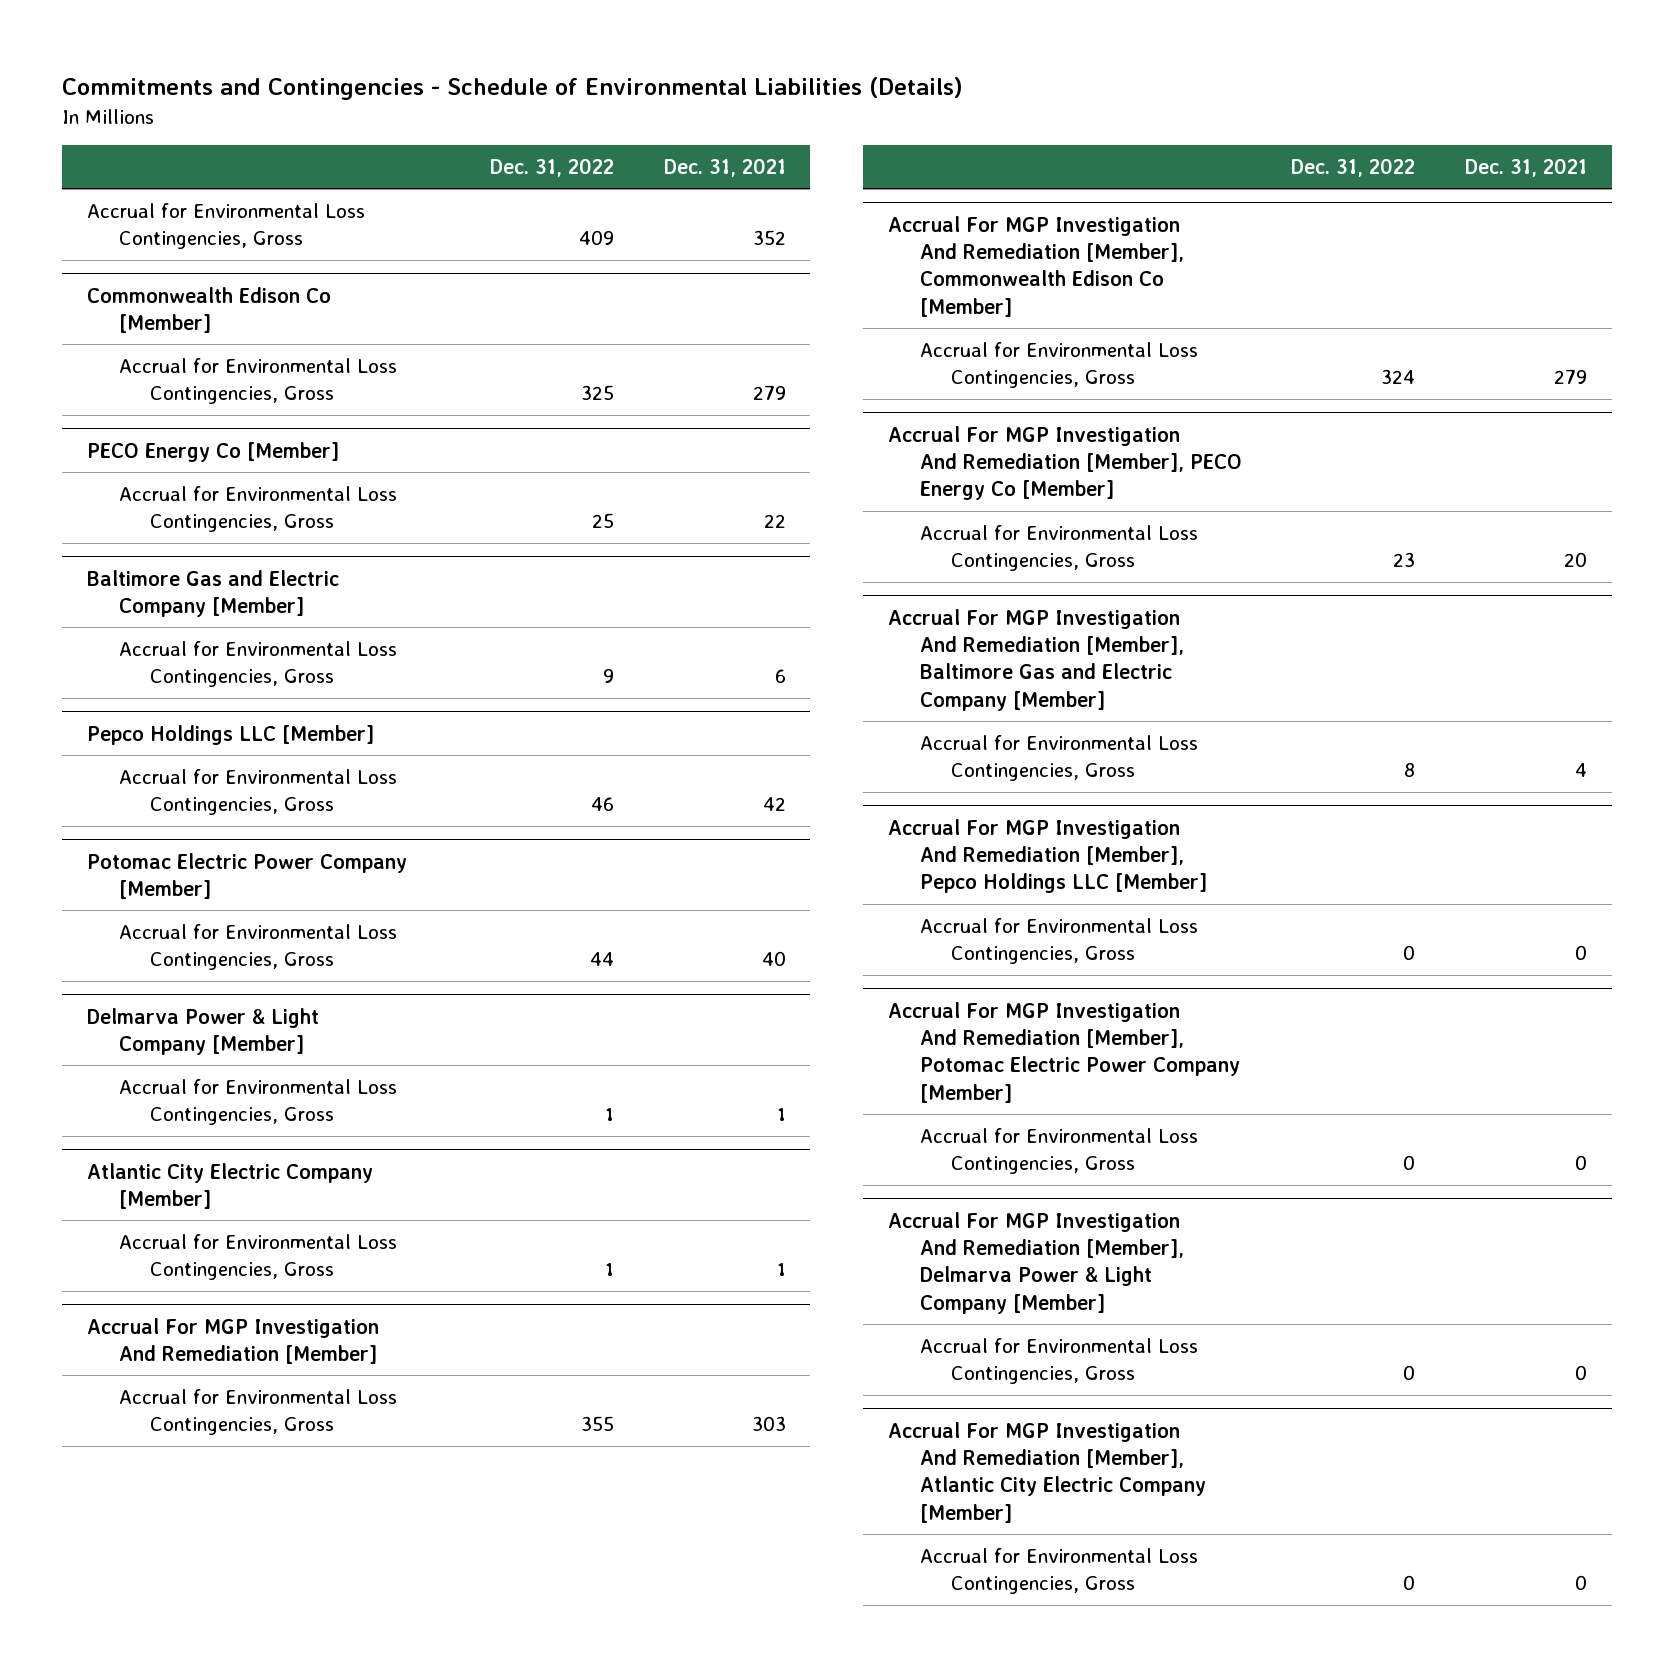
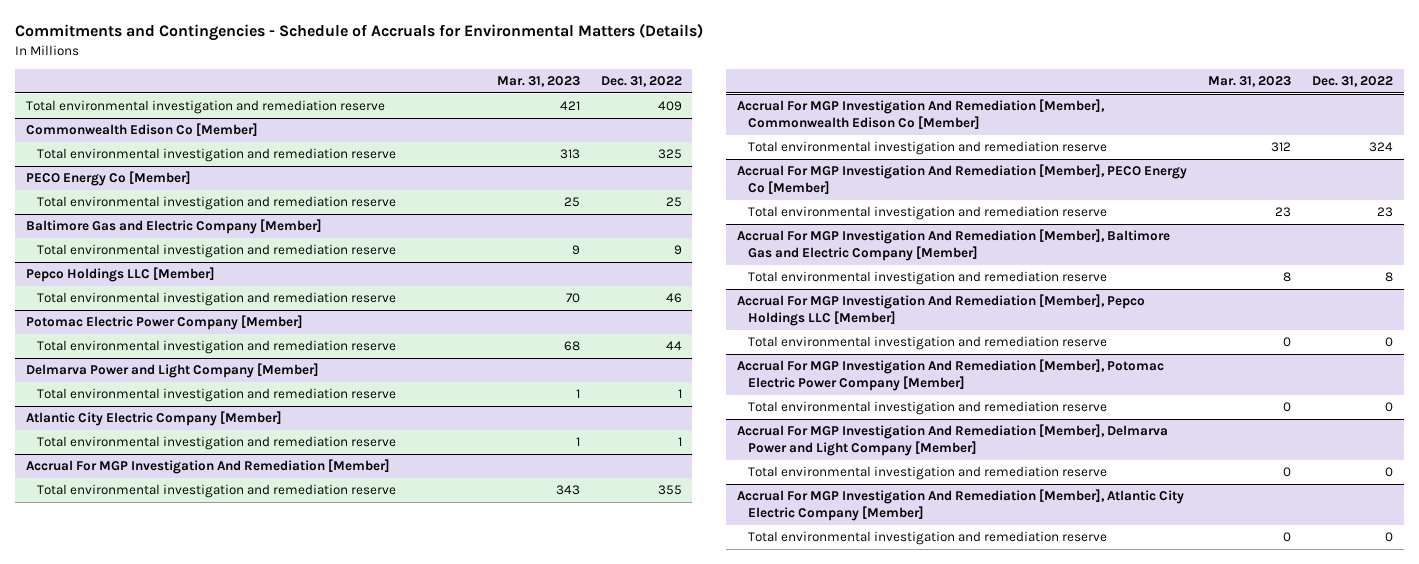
- Commitments and Contingencies - Schedule of Environmental Liabilities (Details)
+ Commitments and Contingencies - Schedule of Accruals for Environmental Matters (Details)
- | Dec. 31, 2022 | Dec. 31, 2021
+ | Mar. 31, 2023 | Dec. 31, 2022
- Accrual for Environmental Loss Contingencies, Gross | 409 | 352
+ Total environmental investigation and remediation reserve | 421 | 409
@ Commonwealth Edison Co [Member]
- Accrual for Environmental Loss Contingencies, Gross | 325 | 279
+ Total environmental investigation and remediation reserve | 313 | 325
@ PECO Energy Co [Member]
- Accrual for Environmental Loss Contingencies, Gross | 25 | 22
+ Total environmental investigation and remediation reserve | 25 | 25
@ Baltimore Gas and Electric Company [Member]
- Accrual for Environmental Loss Contingencies, Gross | 9 | 6
+ Total environmental investigation and remediation reserve | 9 | 9
@ Pepco Holdings LLC [Member]
- Accrual for Environmental Loss Contingencies, Gross | 46 | 42
+ Total environmental investigation and remediation reserve | 70 | 46
@ Potomac Electric Power Company [Member]
- Accrual for Environmental Loss Contingencies, Gross | 44 | 40
- Delmarva Power & Light Company [Member]
- Accrual for Environmental Loss Contingencies, Gross | 1 | 1
@ Potomac Electric Power Company [Member]
+ Total environmental investigation and remediation reserve | 68 | 44
+ Delmarva Power and Light Company [Member]
+ Total environmental investigation and remediation reserve | 1 | 1
@ Atlantic City Electric Company [Member]
- Accrual for Environmental Loss Contingencies, Gross | 1 | 1
+ Total environmental investigation and remediation reserve | 1 | 1
@ Accrual For MGP Investigation And Remediation [Member]
- Accrual for Environmental Loss Contingencies, Gross | 355 | 303
+ Total environmental investigation and remediation reserve | 343 | 355
@ Accrual For MGP Investigation And Remediation [Member], Commonwealth Edison Co [Member]
- Accrual for Environmental Loss Contingencies, Gross | 324 | 279
+ Total environmental investigation and remediation reserve | 312 | 324
@ Accrual For MGP Investigation And Remediation [Member], PECO Energy Co [Member]
- Accrual for Environmental Loss Contingencies, Gross | 23 | 20
+ Total environmental investigation and remediation reserve | 23 | 23
@ Accrual For MGP Investigation And Remediation [Member], Baltimore Gas and Electric Company [Member]
- Accrual for Environmental Loss Contingencies, Gross | 8 | 4
+ Total environmental investigation and remediation reserve | 8 | 8
@ Accrual For MGP Investigation And Remediation [Member], Pepco Holdings LLC [Member]
- Accrual for Environmental Loss Contingencies, Gross | 0 | 0
+ Total environmental investigation and remediation reserve | 0 | 0
@ Accrual For MGP Investigation And Remediation [Member], Potomac Electric Power Company [Member]
- Accrual for Environmental Loss Contingencies, Gross | 0 | 0
- Accrual For MGP Investigation And Remediation [Member], Delmarva Power & Light Company [Member]
- Accrual for Environmental Loss Contingencies, Gross | 0 | 0
@ Accrual For MGP Investigation And Remediation [Member], Potomac Electric Power Company [Member]
+ Total environmental investigation and remediation reserve | 0 | 0
+ Accrual For MGP Investigation And Remediation [Member], Delmarva Power and Light Company [Member]
+ Total environmental investigation and remediation reserve | 0 | 0
@ Accrual For MGP Investigation And Remediation [Member], Atlantic City Electric Company [Member]
- Accrual for Environmental Loss Contingencies, Gross | 0 | 0
+ Total environmental investigation and remediation reserve | 0 | 0

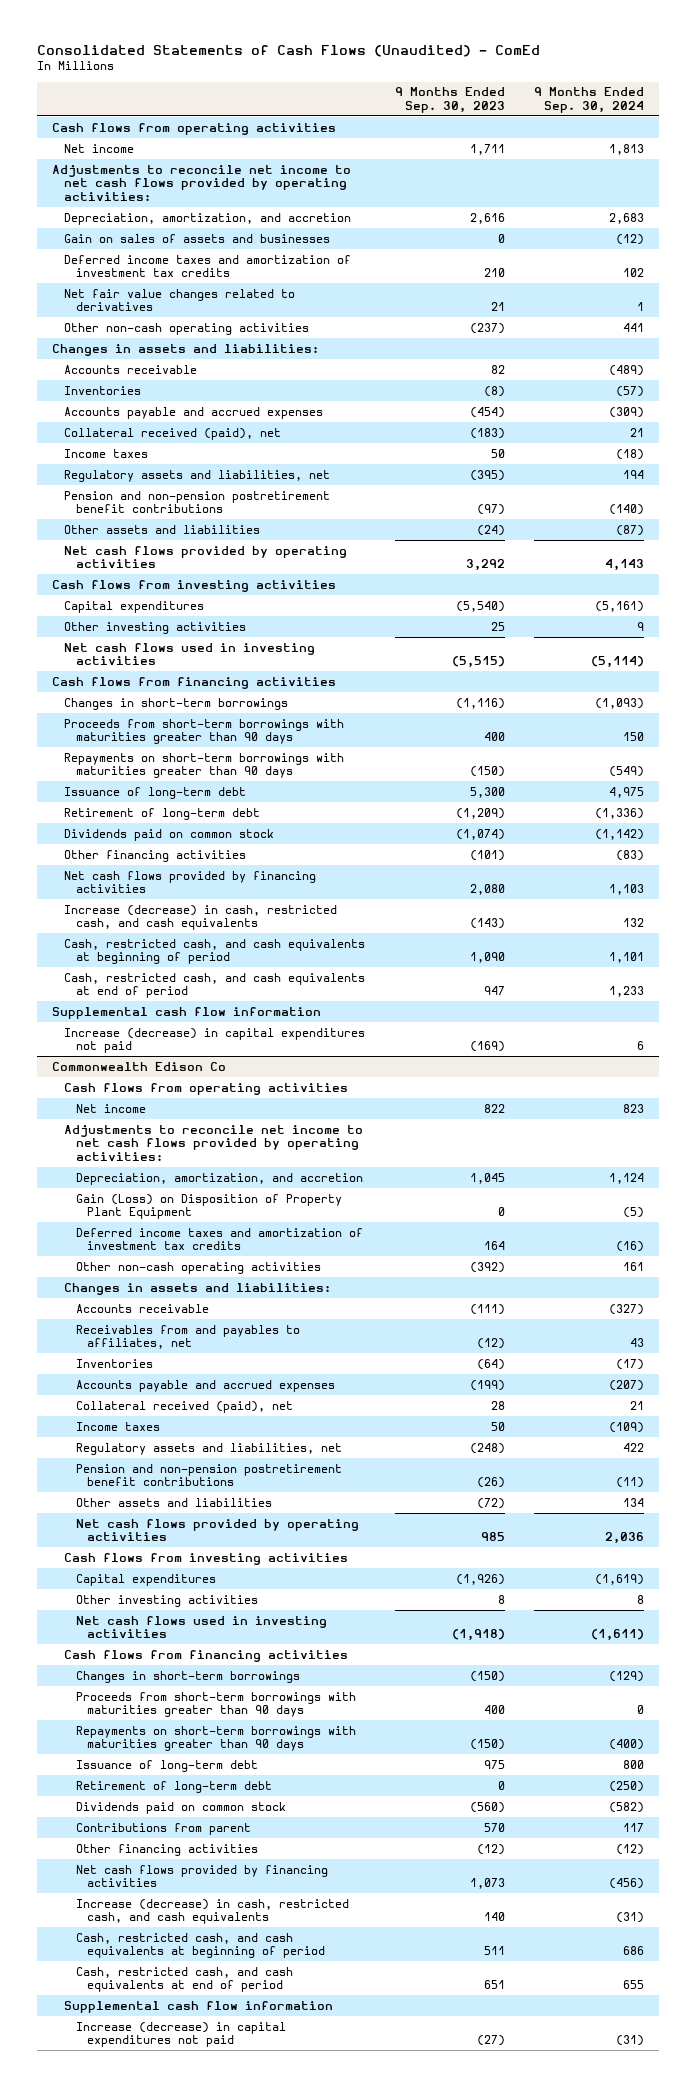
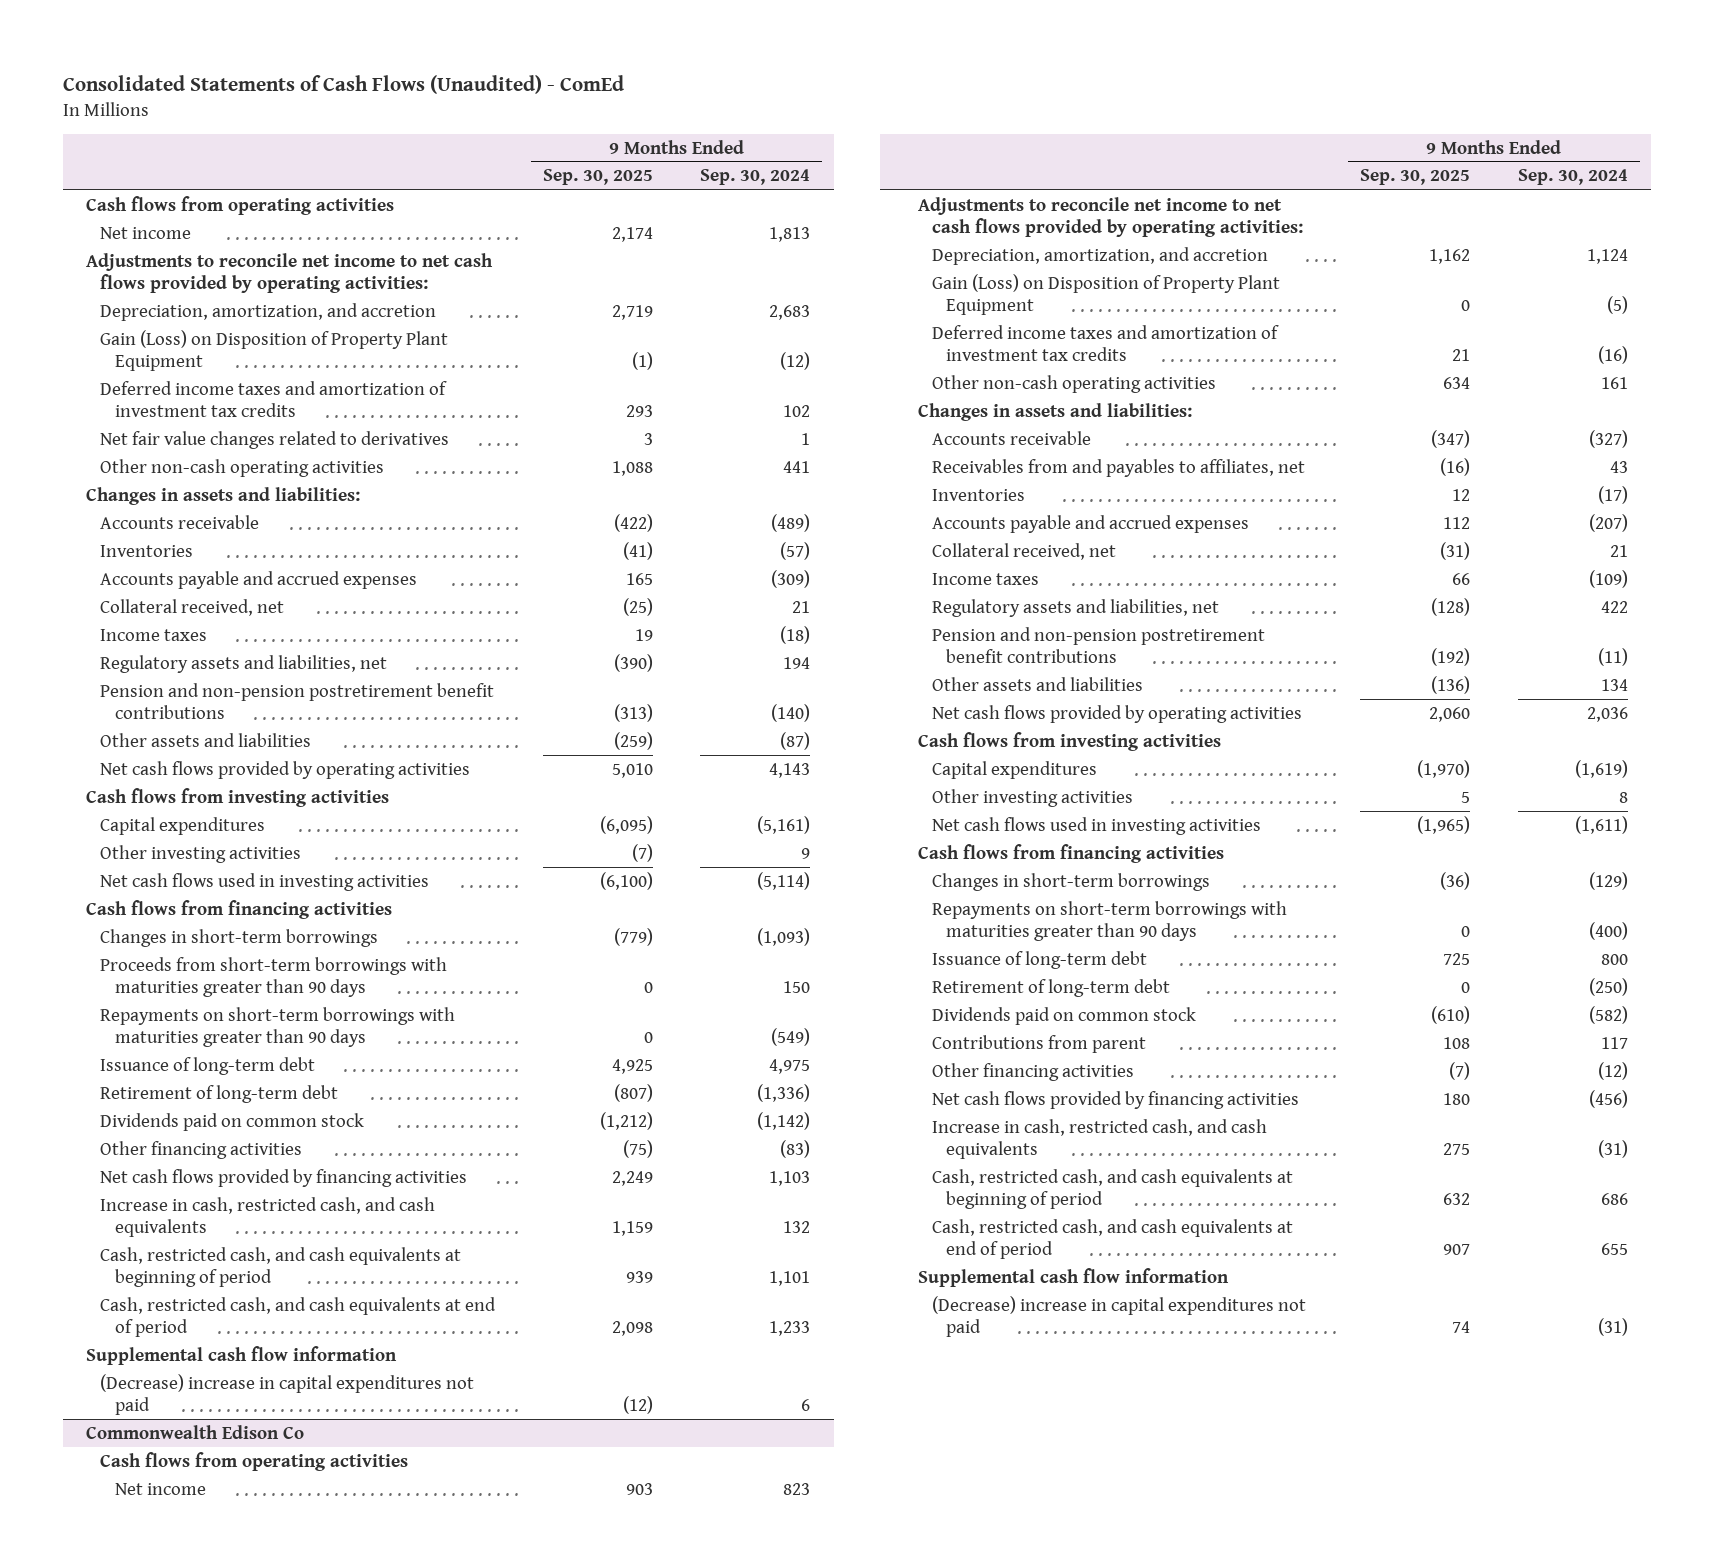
- | 9 Months Ended Sep. 30, 2023 | 9 Months Ended Sep. 30, 2024
+ | 9 Months Ended Sep. 30, 2025 | 9 Months Ended Sep. 30, 2024
- Gain on sales of assets and businesses | 0 | (12)
+ Gain (Loss) on Disposition of Property Plant Equipment | (1) | (12)
- Collateral received (paid), net | (183) | 21
+ Collateral received, net | (25) | 21
- Increase (decrease) in cash, restricted cash, and cash equivalents | (143) | 132
+ Increase in cash, restricted cash, and cash equivalents | 1,159 | 132
- Increase (decrease) in capital expenditures not paid | (169) | 6
+ (Decrease) increase in capital expenditures not paid | (12) | 6
@ Commonwealth Edison Co
- Collateral received (paid), net | 28 | 21
+ Collateral received, net | (31) | 21
- Proceeds from short-term borrowings with maturities greater than 90 days | 400 | 0
- Increase (decrease) in cash, restricted cash, and cash equivalents | 140 | (31)
+ Increase in cash, restricted cash, and cash equivalents | 275 | (31)
- Increase (decrease) in capital expenditures not paid | (27) | (31)
+ (Decrease) increase in capital expenditures not paid | 74 | (31)

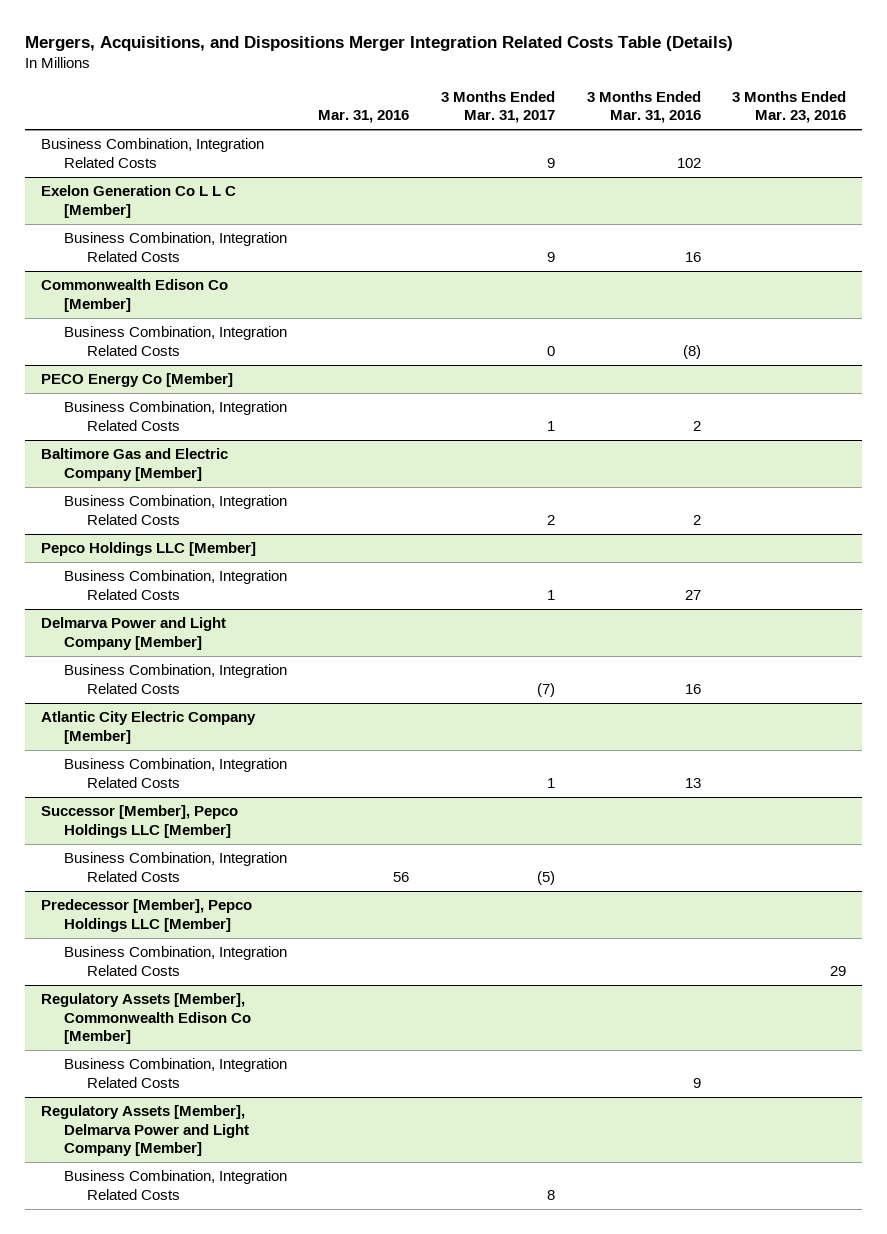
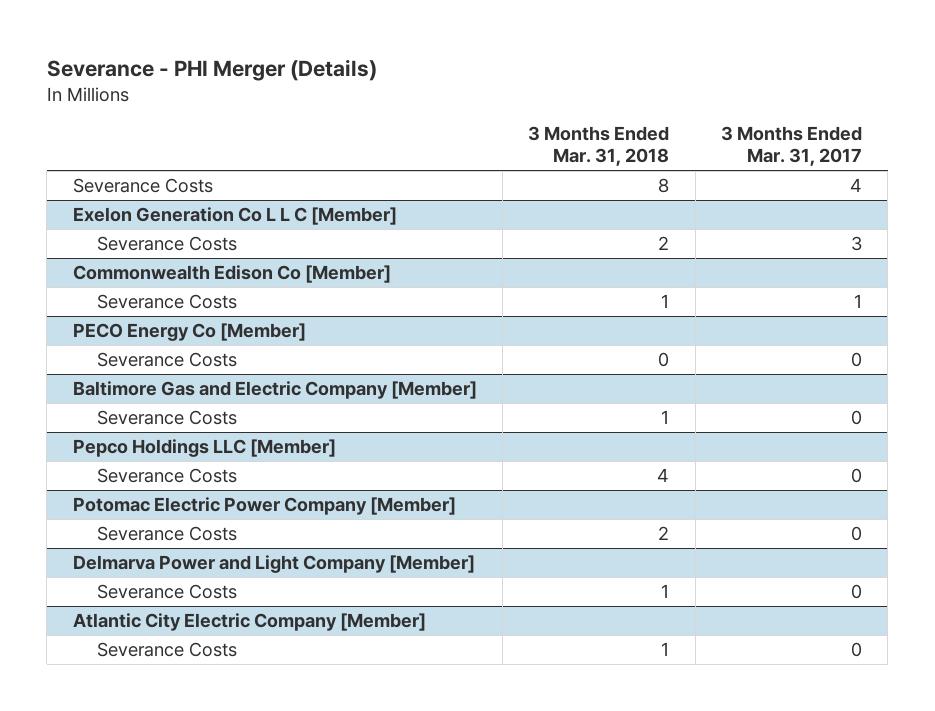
- Mergers, Acquisitions, and Dispositions Merger Integration Related Costs Table (Details)
+ Severance - PHI Merger (Details)
- | Mar. 31, 2016 | 3 Months Ended Mar. 31, 2017 | 3 Months Ended Mar. 31, 2016 | 3 Months Ended Mar. 23, 2016
+ | 3 Months Ended Mar. 31, 2018 | 3 Months Ended Mar. 31, 2017
- Business Combination, Integration Related Costs | | 9 | 102 |
+ Severance Costs | 8 | 4
@ Exelon Generation Co L L C [Member]
- Business Combination, Integration Related Costs | | 9 | 16 |
+ Severance Costs | 2 | 3
@ Commonwealth Edison Co [Member]
- Business Combination, Integration Related Costs | | 0 | (8) |
+ Severance Costs | 1 | 1
@ PECO Energy Co [Member]
- Business Combination, Integration Related Costs | | 1 | 2 |
+ Severance Costs | 0 | 0
@ Baltimore Gas and Electric Company [Member]
- Business Combination, Integration Related Costs | | 2 | 2 |
+ Severance Costs | 1 | 0
@ Pepco Holdings LLC [Member]
- Business Combination, Integration Related Costs | | 1 | 27 |
+ Severance Costs | 4 | 0
+ Potomac Electric Power Company [Member]
+ Severance Costs | 2 | 0
@ Delmarva Power and Light Company [Member]
- Business Combination, Integration Related Costs | | (7) | 16 |
+ Severance Costs | 1 | 0
@ Atlantic City Electric Company [Member]
- Business Combination, Integration Related Costs | | 1 | 13 |
- Successor [Member], Pepco Holdings LLC [Member]
- Business Combination, Integration Related Costs | 56 | (5) | |
- Predecessor [Member], Pepco Holdings LLC [Member]
- Business Combination, Integration Related Costs | | | | 29
- Regulatory Assets [Member], Commonwealth Edison Co [Member]
- Business Combination, Integration Related Costs | | | 9 |
- Regulatory Assets [Member], Delmarva Power and Light Company [Member]
- Business Combination, Integration Related Costs | | 8 | |
@ Atlantic City Electric Company [Member]
+ Severance Costs | 1 | 0

